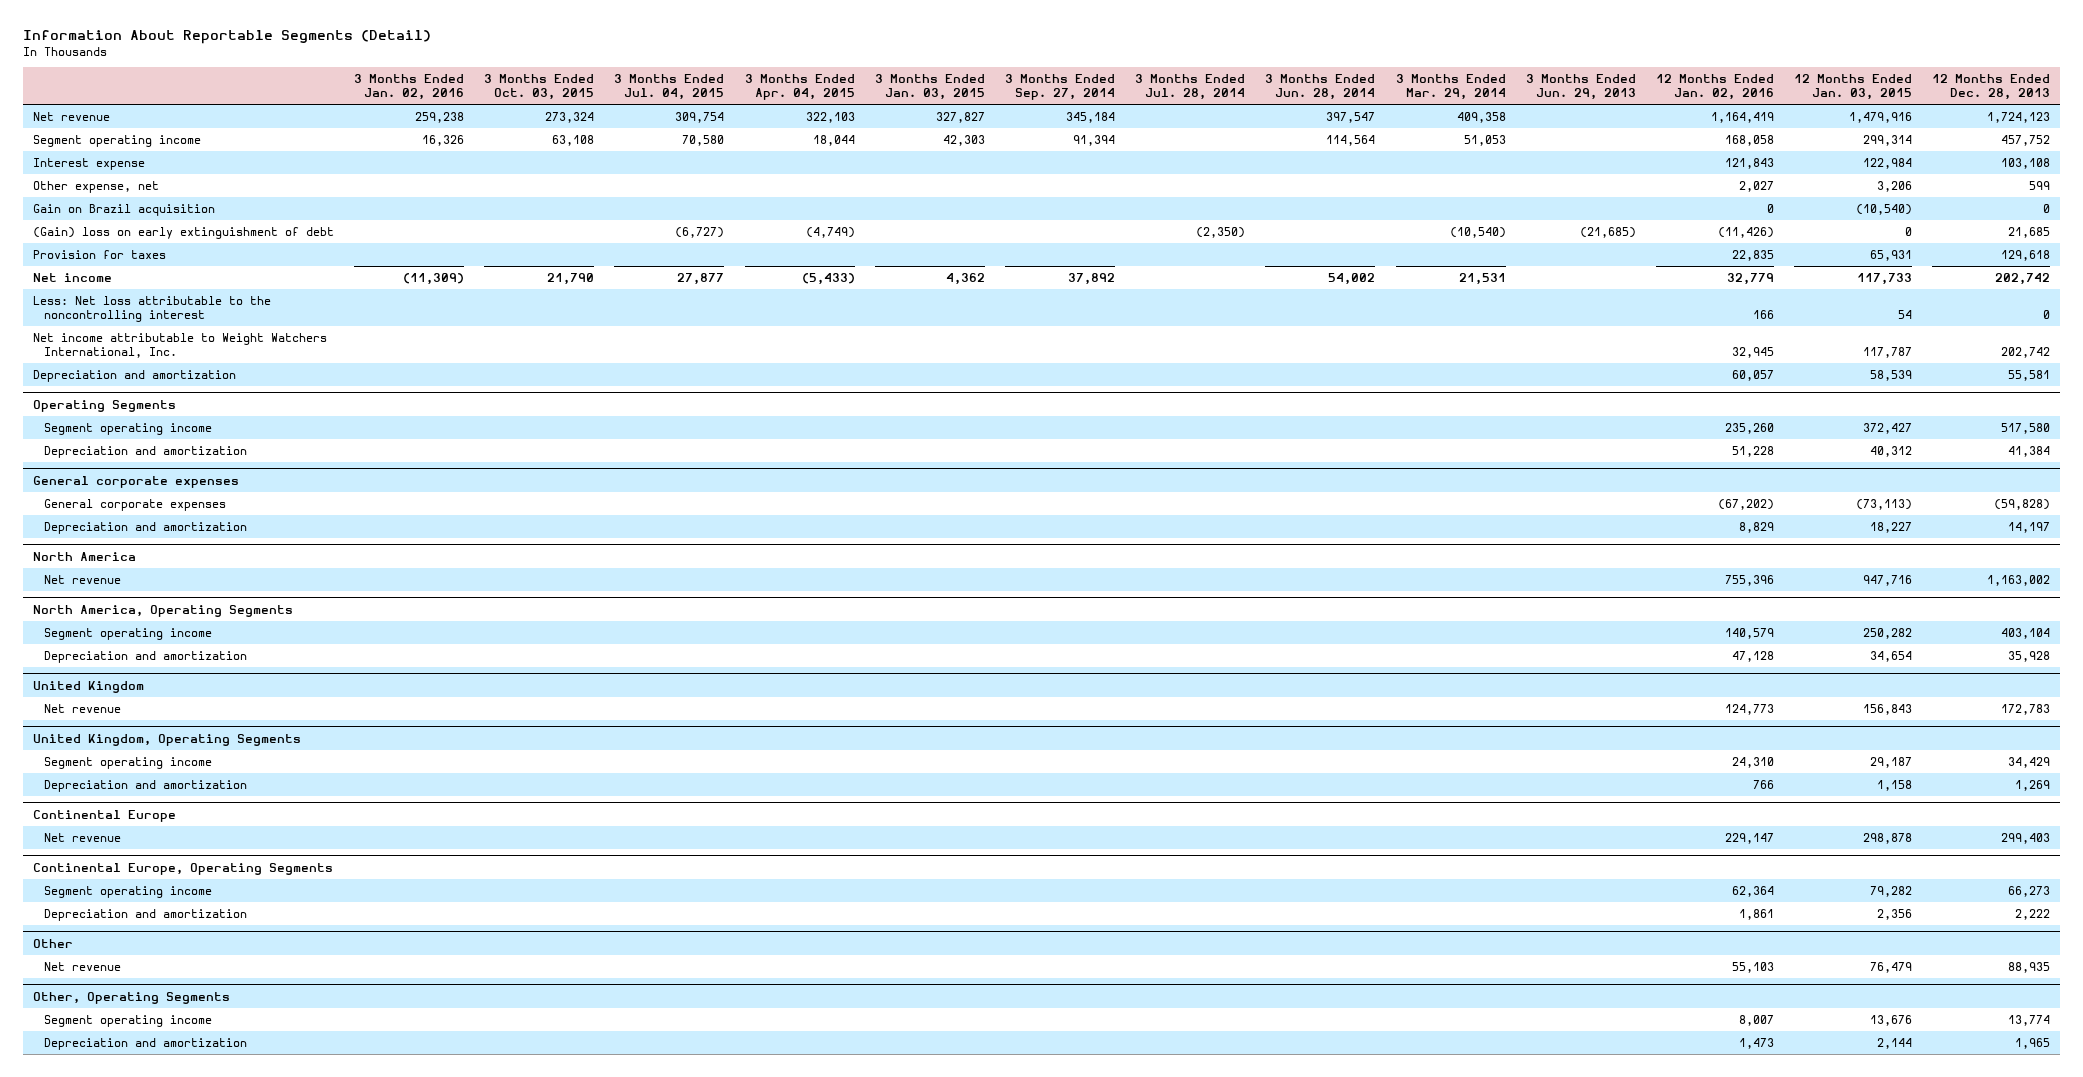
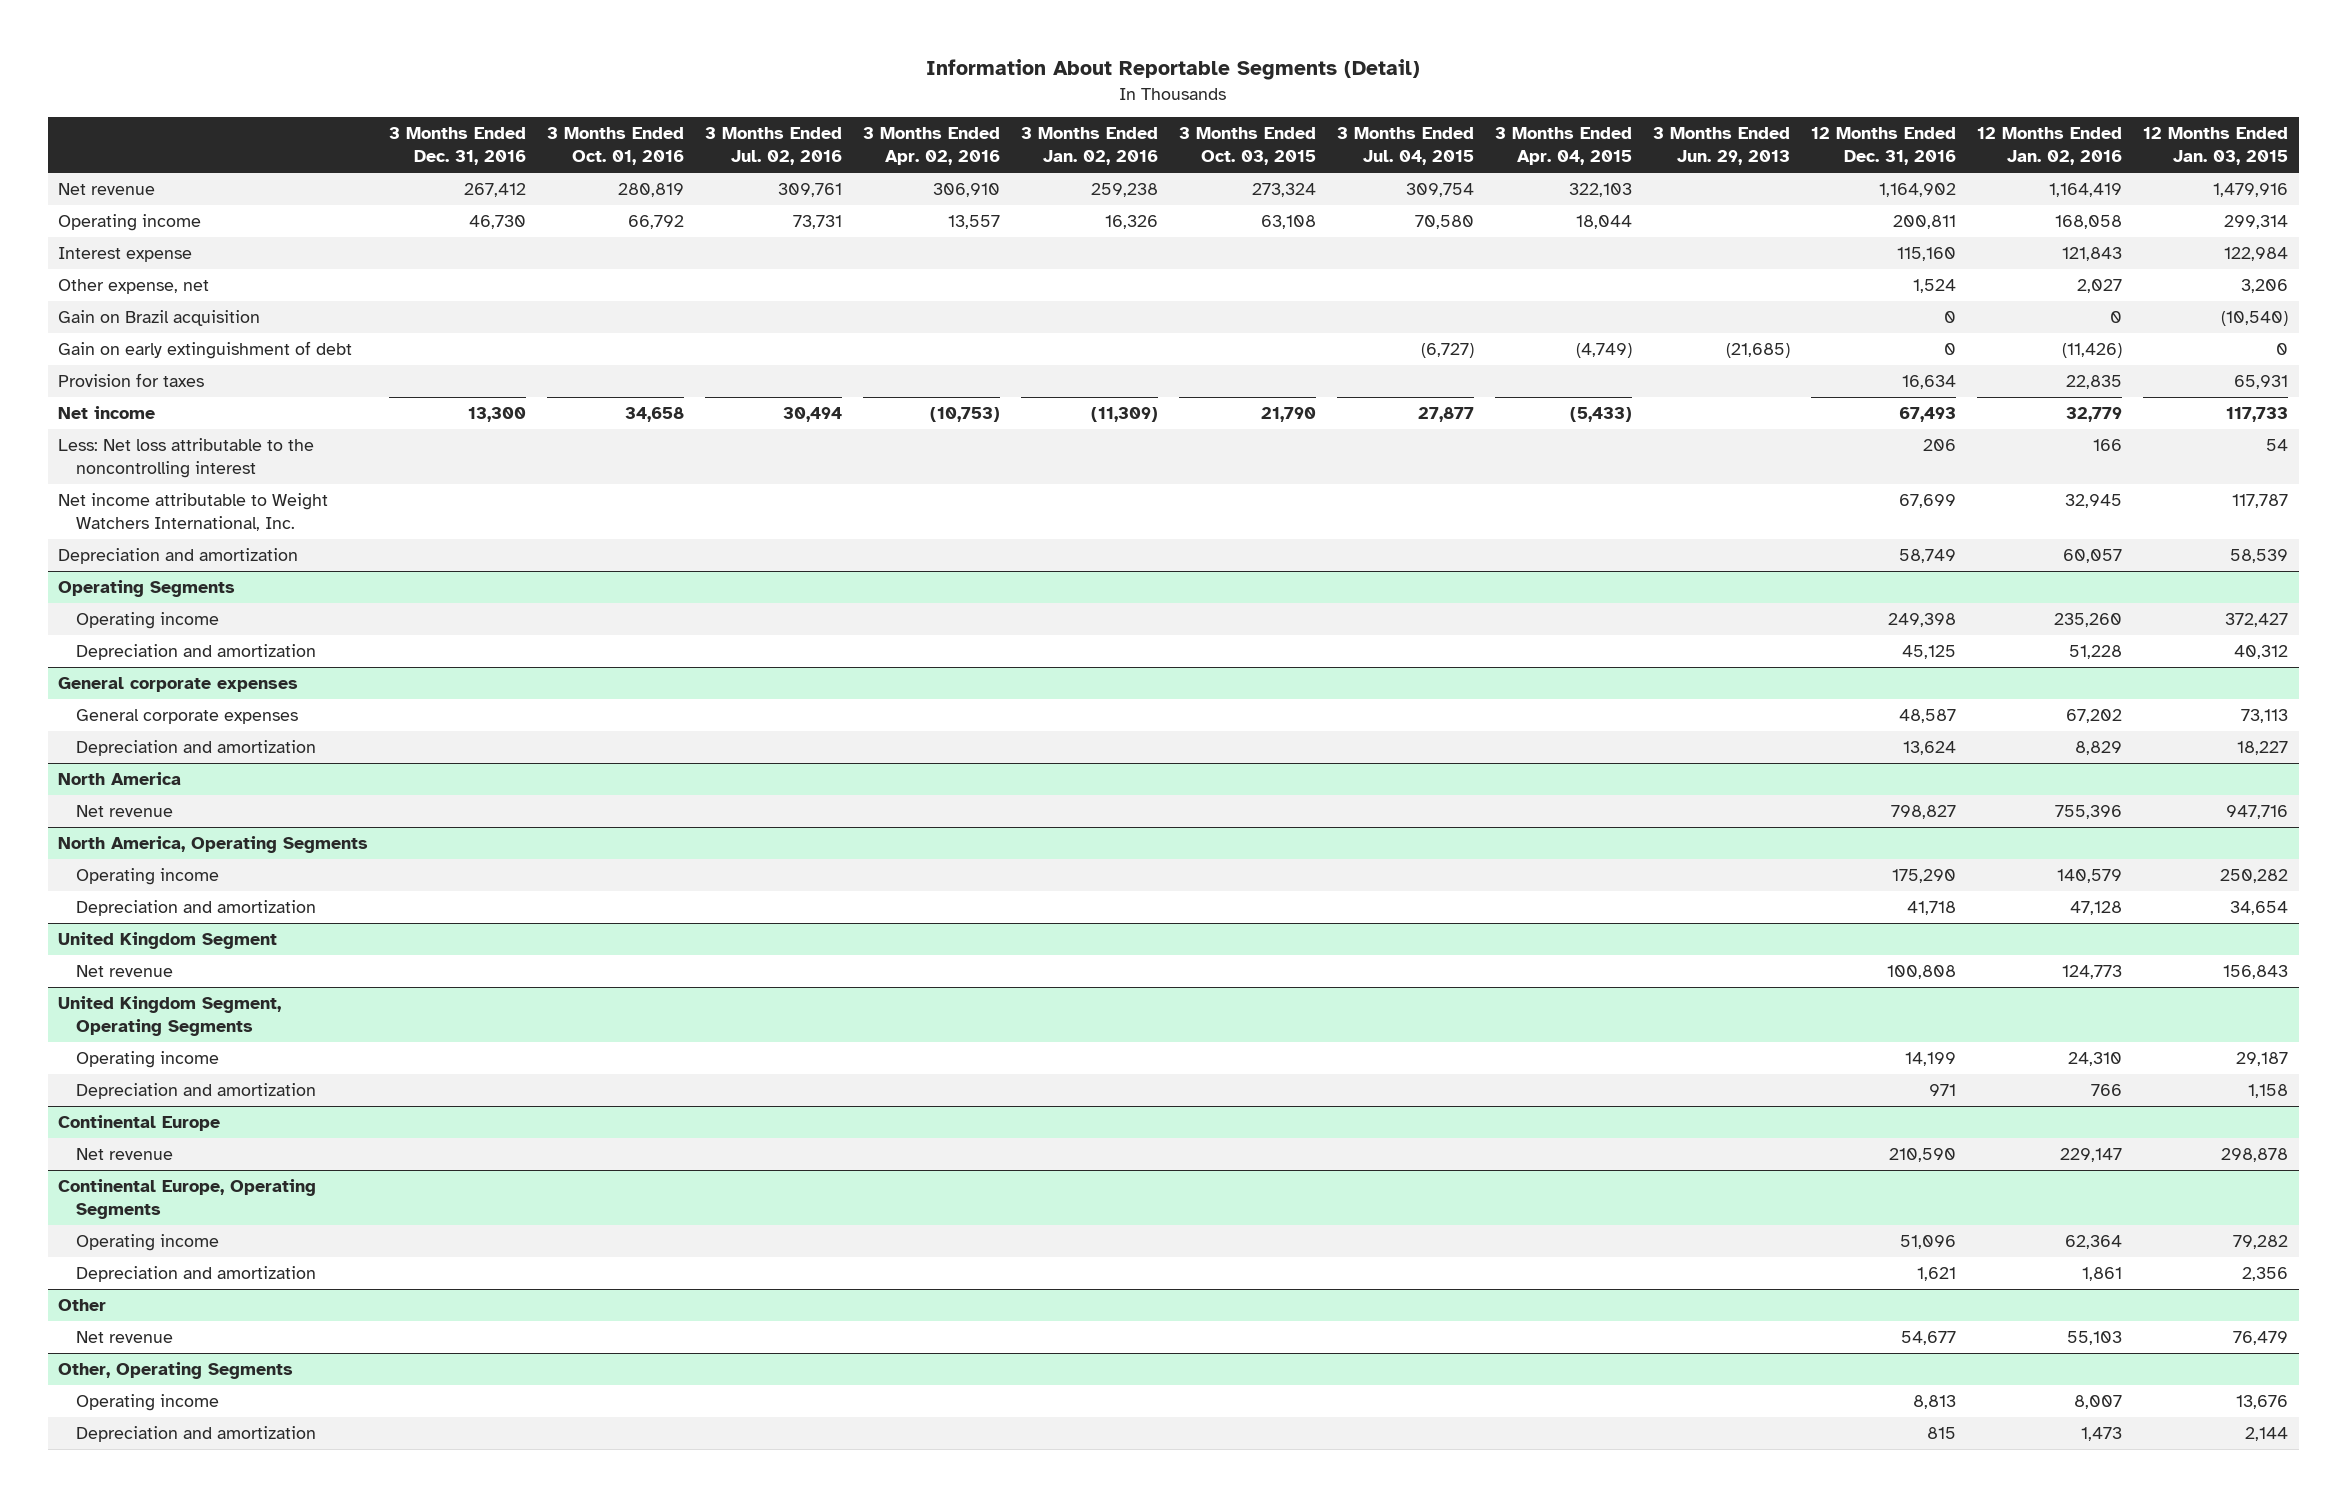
- | 3 Months Ended Jan. 02, 2016 | 3 Months Ended Oct. 03, 2015 | 3 Months Ended Jul. 04, 2015 | 3 Months Ended Apr. 04, 2015 | 3 Months Ended Jan. 03, 2015 | 3 Months Ended Sep. 27, 2014 | 3 Months Ended Jul. 28, 2014 | 3 Months Ended Jun. 28, 2014 | 3 Months Ended Mar. 29, 2014 | 3 Months Ended Jun. 29, 2013 | 12 Months Ended Jan. 02, 2016 | 12 Months Ended Jan. 03, 2015 | 12 Months Ended Dec. 28, 2013
+ | 3 Months Ended Dec. 31, 2016 | 3 Months Ended Oct. 01, 2016 | 3 Months Ended Jul. 02, 2016 | 3 Months Ended Apr. 02, 2016 | 3 Months Ended Jan. 02, 2016 | 3 Months Ended Oct. 03, 2015 | 3 Months Ended Jul. 04, 2015 | 3 Months Ended Apr. 04, 2015 | 3 Months Ended Jun. 29, 2013 | 12 Months Ended Dec. 31, 2016 | 12 Months Ended Jan. 02, 2016 | 12 Months Ended Jan. 03, 2015
- Segment operating income | 16,326 | 63,108 | 70,580 | 18,044 | 42,303 | 91,394 | | 114,564 | 51,053 | | 168,058 | 299,314 | 457,752
+ Operating income | 46,730 | 66,792 | 73,731 | 13,557 | 16,326 | 63,108 | 70,580 | 18,044 | | 200,811 | 168,058 | 299,314
- (Gain) loss on early extinguishment of debt | | | (6,727) | (4,749) | | | (2,350) | | (10,540) | (21,685) | (11,426) | 0 | 21,685
+ Gain on early extinguishment of debt | | | | | | | (6,727) | (4,749) | (21,685) | 0 | (11,426) | 0
@ Operating Segments
- Segment operating income | | | | | | | | | | | 235,260 | 372,427 | 517,580
+ Operating income | | | | | | | | | | 249,398 | 235,260 | 372,427
@ General corporate expenses
- General corporate expenses | | | | | | | | | | | (67,202) | (73,113) | (59,828)
+ General corporate expenses | | | | | | | | | | 48,587 | 67,202 | 73,113
@ North America, Operating Segments
- Segment operating income | | | | | | | | | | | 140,579 | 250,282 | 403,104
+ Operating income | | | | | | | | | | 175,290 | 140,579 | 250,282
- United Kingdom
+ United Kingdom Segment
- United Kingdom, Operating Segments
- Segment operating income | | | | | | | | | | | 24,310 | 29,187 | 34,429
+ United Kingdom Segment, Operating Segments
+ Operating income | | | | | | | | | | 14,199 | 24,310 | 29,187
@ Continental Europe, Operating Segments
- Segment operating income | | | | | | | | | | | 62,364 | 79,282 | 66,273
+ Operating income | | | | | | | | | | 51,096 | 62,364 | 79,282
@ Other, Operating Segments
- Segment operating income | | | | | | | | | | | 8,007 | 13,676 | 13,774
+ Operating income | | | | | | | | | | 8,813 | 8,007 | 13,676

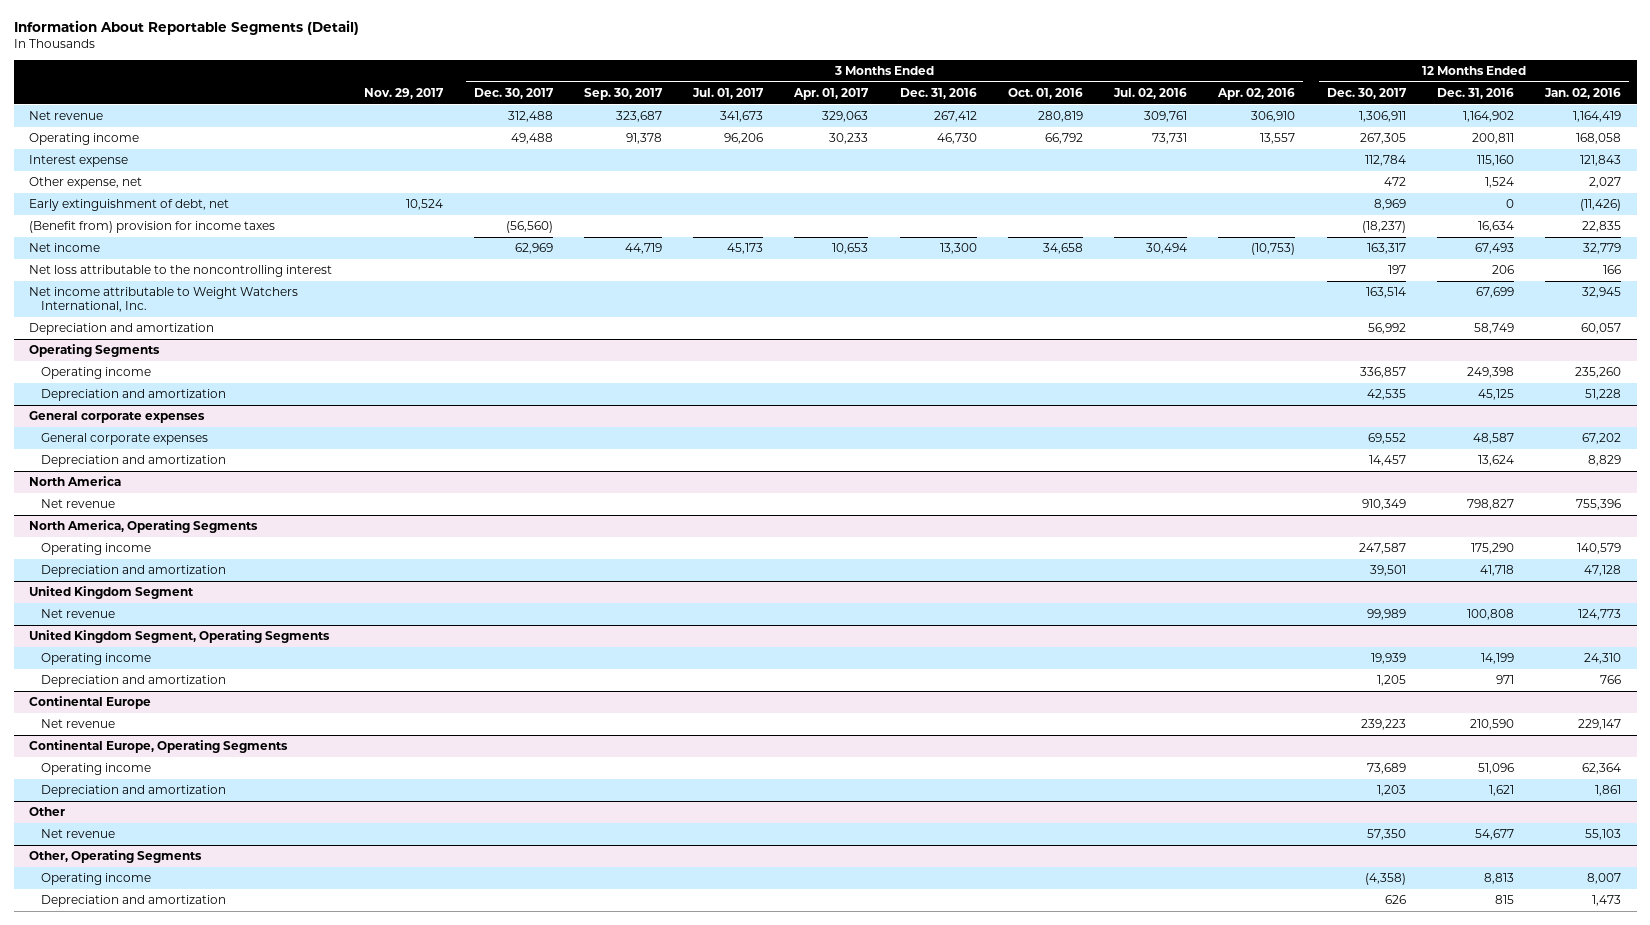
- | 3 Months Ended Dec. 31, 2016 | 3 Months Ended Oct. 01, 2016 | 3 Months Ended Jul. 02, 2016 | 3 Months Ended Apr. 02, 2016 | 3 Months Ended Jan. 02, 2016 | 3 Months Ended Oct. 03, 2015 | 3 Months Ended Jul. 04, 2015 | 3 Months Ended Apr. 04, 2015 | 3 Months Ended Jun. 29, 2013 | 12 Months Ended Dec. 31, 2016 | 12 Months Ended Jan. 02, 2016 | 12 Months Ended Jan. 03, 2015
+ | Nov. 29, 2017 | 3 Months Ended Dec. 30, 2017 | 3 Months Ended Sep. 30, 2017 | 3 Months Ended Jul. 01, 2017 | 3 Months Ended Apr. 01, 2017 | 3 Months Ended Dec. 31, 2016 | 3 Months Ended Oct. 01, 2016 | 3 Months Ended Jul. 02, 2016 | 3 Months Ended Apr. 02, 2016 | 12 Months Ended Dec. 30, 2017 | 12 Months Ended Dec. 31, 2016 | 12 Months Ended Jan. 02, 2016
- Gain on Brazil acquisition | | | | | | | | | | 0 | 0 | (10,540)
- Gain on early extinguishment of debt | | | | | | | (6,727) | (4,749) | (21,685) | 0 | (11,426) | 0
- Provision for taxes | | | | | | | | | | 16,634 | 22,835 | 65,931
+ Early extinguishment of debt, net | 10,524 | | | | | | | | | 8,969 | 0 | (11,426)
+ (Benefit from) provision for income taxes | | (56,560) | | | | | | | | (18,237) | 16,634 | 22,835
- Less: Net loss attributable to the noncontrolling interest | | | | | | | | | | 206 | 166 | 54
+ Net loss attributable to the noncontrolling interest | | | | | | | | | | 197 | 206 | 166

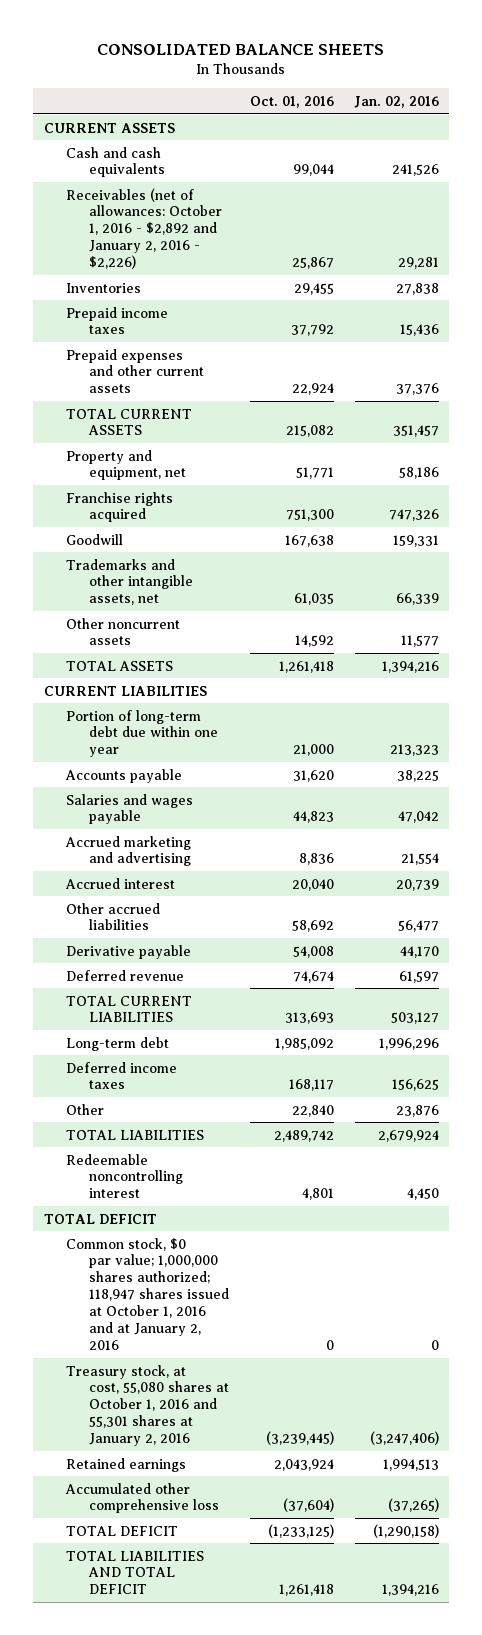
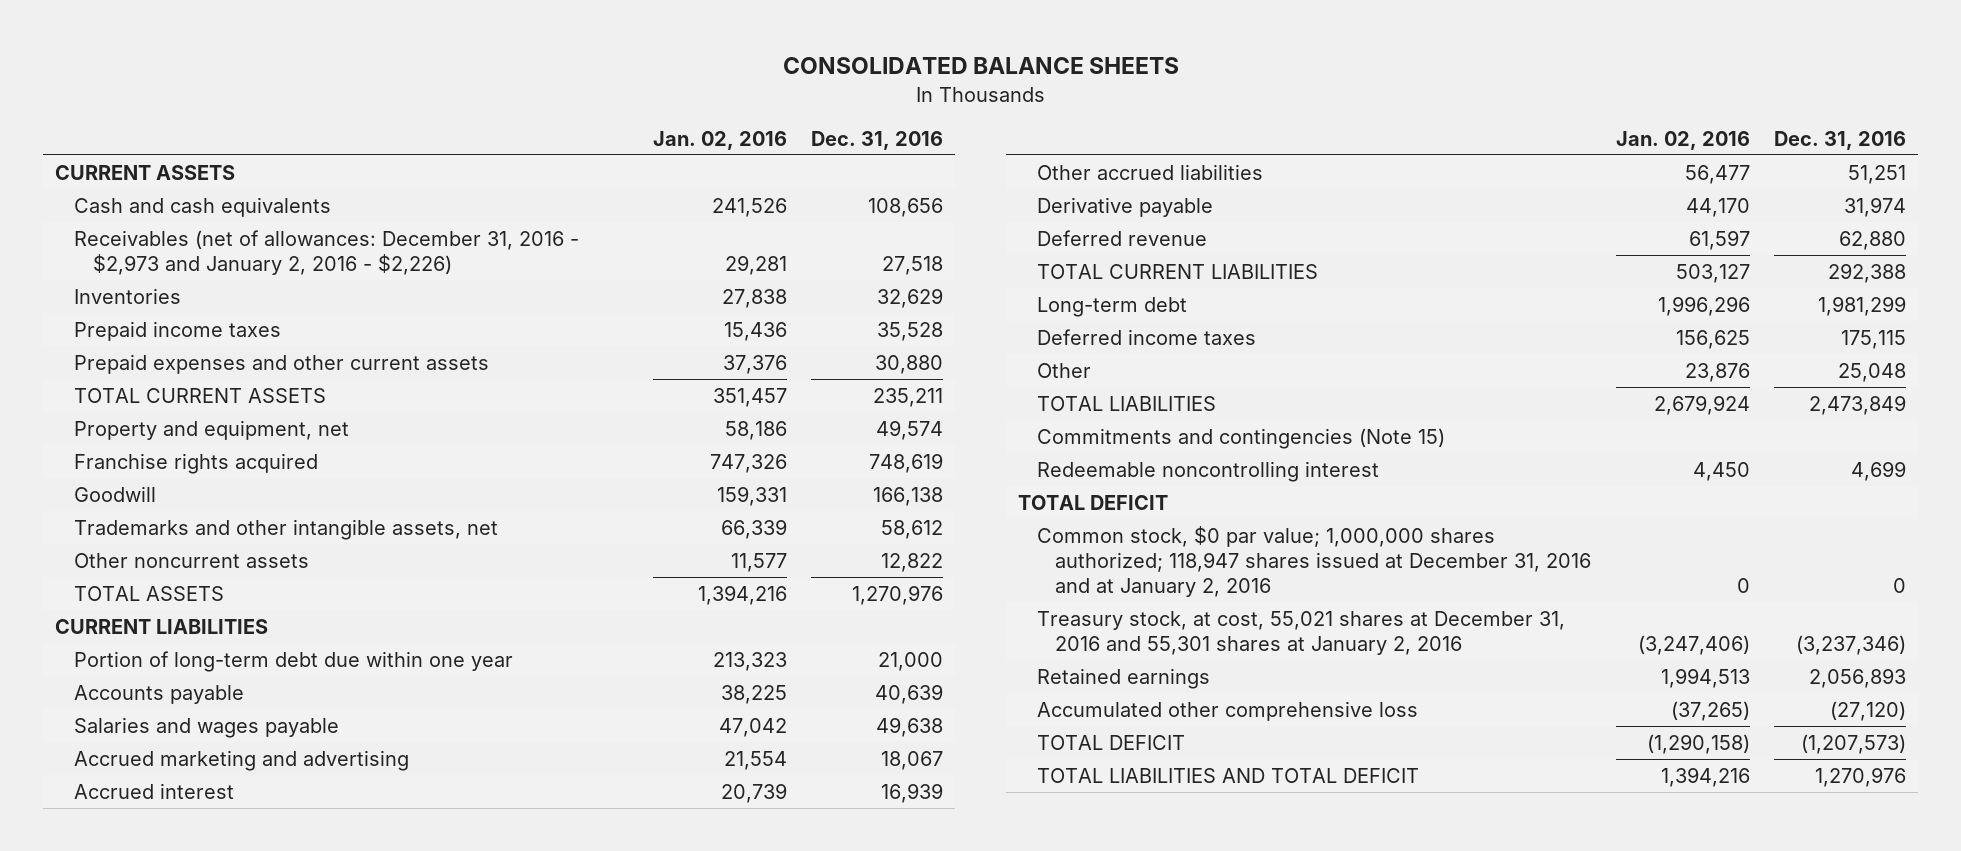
- | Oct. 01, 2016 | Jan. 02, 2016
+ | Jan. 02, 2016 | Dec. 31, 2016
- Receivables (net of allowances: October 1, 2016 - $2,892 and January 2, 2016 - $2,226) | 25,867 | 29,281
+ Receivables (net of allowances: December 31, 2016 - $2,973 and January 2, 2016 - $2,226) | 29,281 | 27,518
+ Commitments and contingencies (Note 15)
- Common stock, $0 par value; 1,000,000 shares authorized; 118,947 shares issued at October 1, 2016 and at January 2, 2016 | 0 | 0
- Treasury stock, at cost, 55,080 shares at October 1, 2016 and 55,301 shares at January 2, 2016 | (3,239,445) | (3,247,406)
+ Common stock, $0 par value; 1,000,000 shares authorized; 118,947 shares issued at December 31, 2016 and at January 2, 2016 | 0 | 0
+ Treasury stock, at cost, 55,021 shares at December 31, 2016 and 55,301 shares at January 2, 2016 | (3,247,406) | (3,237,346)

